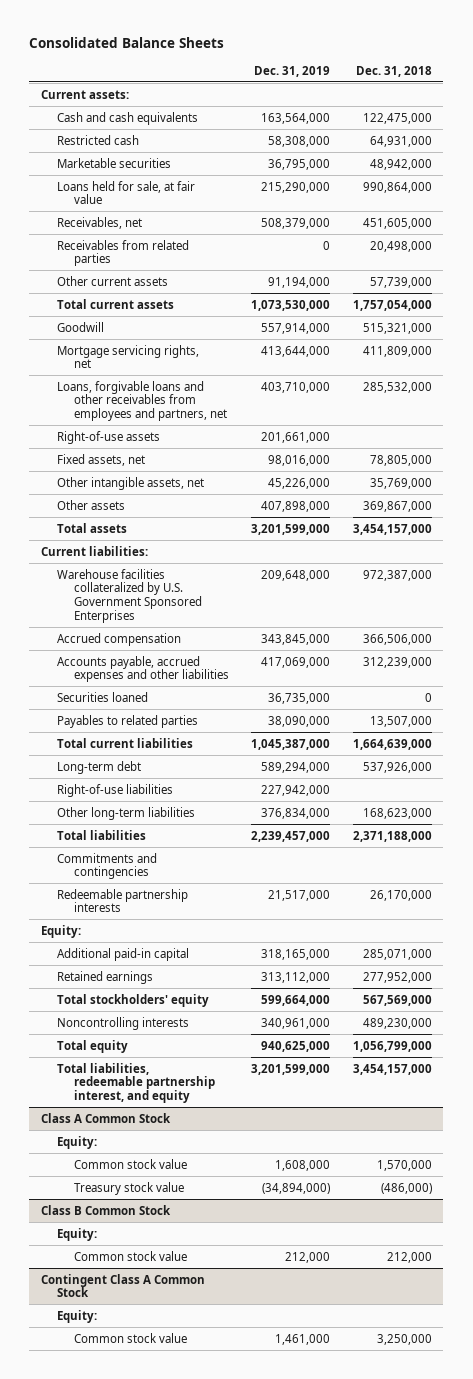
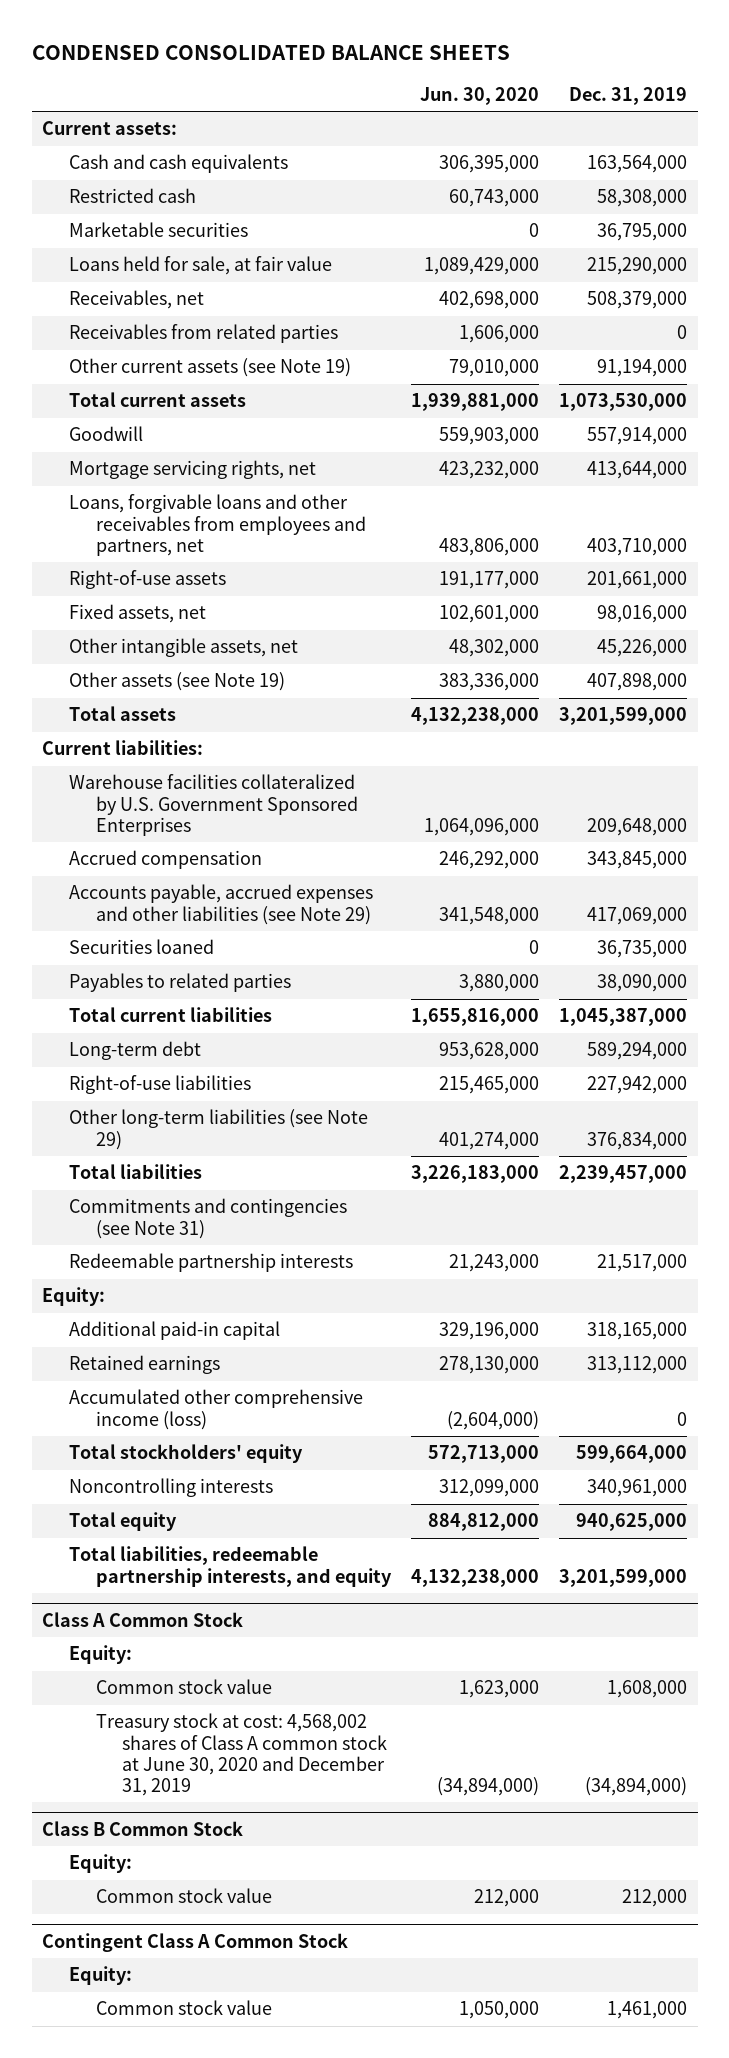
- Consolidated Balance Sheets
+ CONDENSED CONSOLIDATED BALANCE SHEETS
- | Dec. 31, 2019 | Dec. 31, 2018
+ | Jun. 30, 2020 | Dec. 31, 2019
- Other current assets | 91,194,000 | 57,739,000
+ Other current assets (see Note 19) | 79,010,000 | 91,194,000
- Other assets | 407,898,000 | 369,867,000
+ Other assets (see Note 19) | 383,336,000 | 407,898,000
- Accounts payable, accrued expenses and other liabilities | 417,069,000 | 312,239,000
+ Accounts payable, accrued expenses and other liabilities (see Note 29) | 341,548,000 | 417,069,000
- Other long-term liabilities | 376,834,000 | 168,623,000
+ Other long-term liabilities (see Note 29) | 401,274,000 | 376,834,000
- Commitments and contingencies
+ Commitments and contingencies (see Note 31)
+ Accumulated other comprehensive income (loss) | (2,604,000) | 0
- Total liabilities, redeemable partnership interest, and equity | 3,201,599,000 | 3,454,157,000
+ Total liabilities, redeemable partnership interests, and equity | 4,132,238,000 | 3,201,599,000
@ Class A Common Stock
- Treasury stock value | (34,894,000) | (486,000)
+ Treasury stock at cost: 4,568,002 shares of Class A common stock at June 30, 2020 and December 31, 2019 | (34,894,000) | (34,894,000)

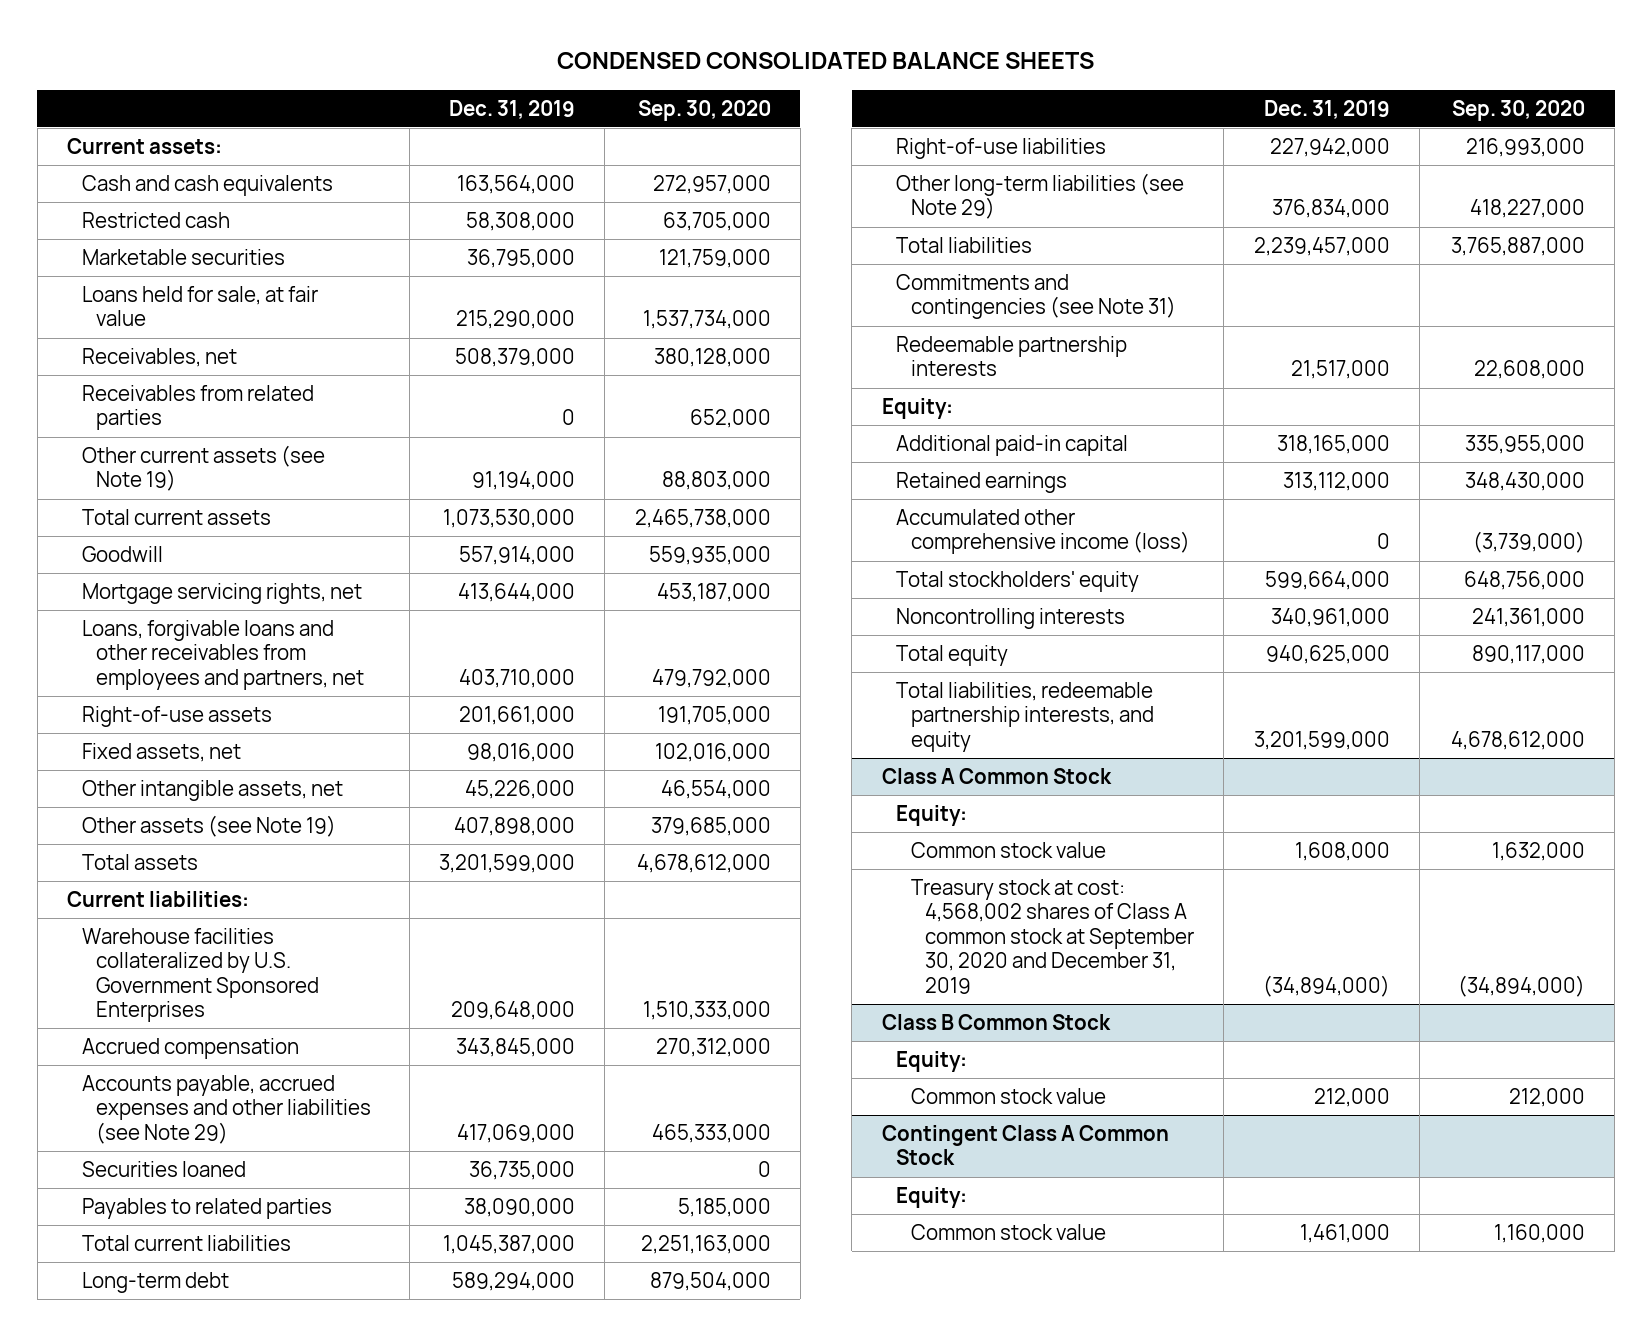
- | Jun. 30, 2020 | Dec. 31, 2019
+ | Dec. 31, 2019 | Sep. 30, 2020
@ Class A Common Stock
- Treasury stock at cost: 4,568,002 shares of Class A common stock at June 30, 2020 and December 31, 2019 | (34,894,000) | (34,894,000)
+ Treasury stock at cost: 4,568,002 shares of Class A common stock at September 30, 2020 and December 31, 2019 | (34,894,000) | (34,894,000)

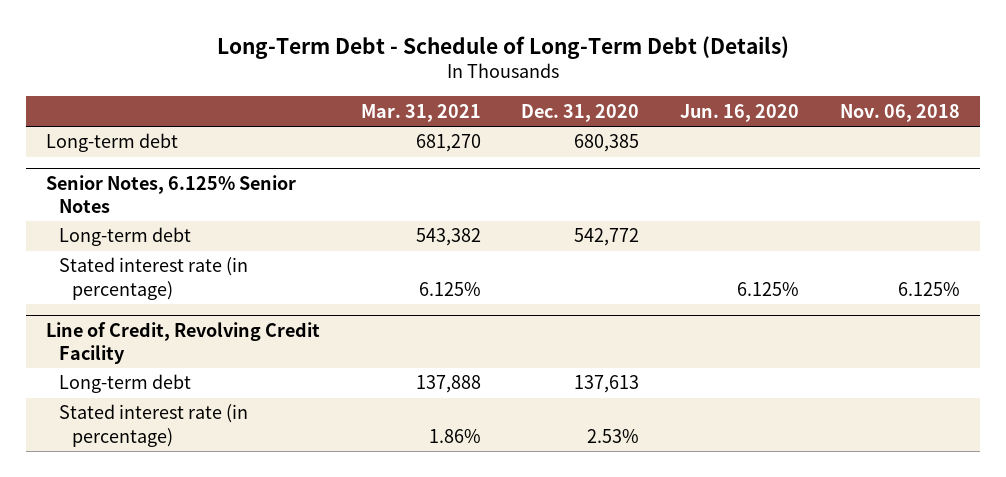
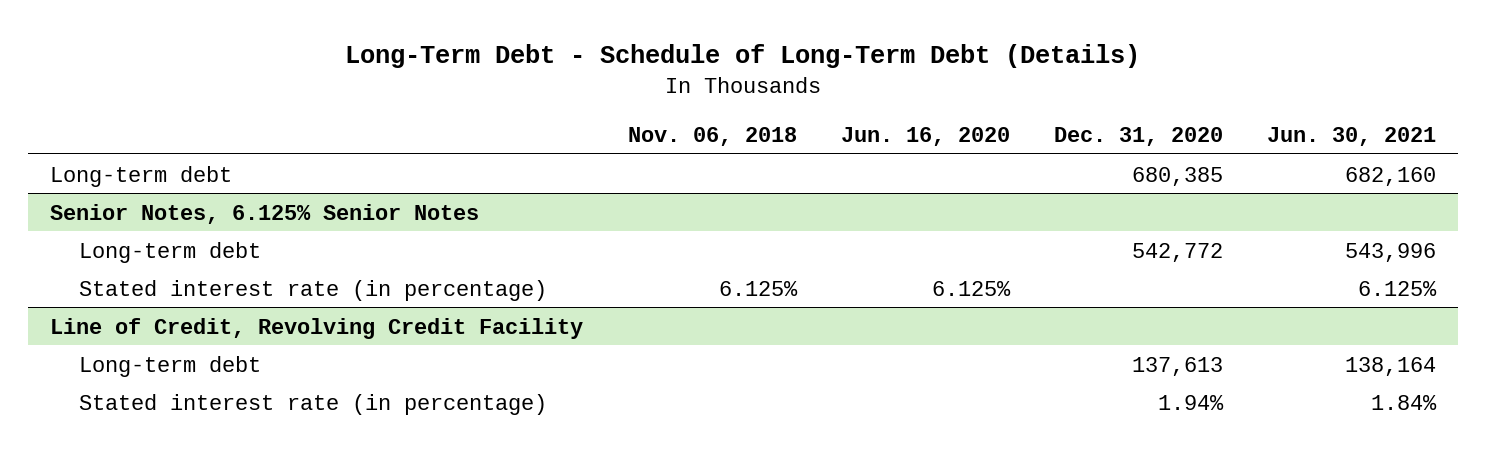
- | Mar. 31, 2021 | Dec. 31, 2020 | Jun. 16, 2020 | Nov. 06, 2018
+ | Nov. 06, 2018 | Jun. 16, 2020 | Dec. 31, 2020 | Jun. 30, 2021
@ Line of Credit, Revolving Credit Facility
- Stated interest rate (in percentage) | 1.86% | 2.53% | |
+ Stated interest rate (in percentage) | | | 1.94% | 1.84%

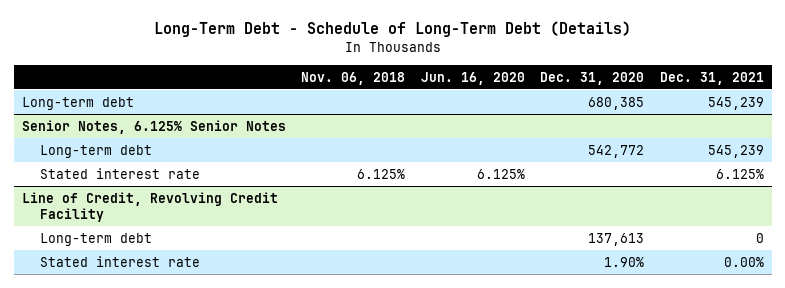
- | Nov. 06, 2018 | Jun. 16, 2020 | Dec. 31, 2020 | Jun. 30, 2021
+ | Nov. 06, 2018 | Jun. 16, 2020 | Dec. 31, 2020 | Dec. 31, 2021
@ Senior Notes, 6.125% Senior Notes
- Stated interest rate (in percentage) | 6.125% | 6.125% | | 6.125%
+ Stated interest rate | 6.125% | 6.125% | | 6.125%
@ Line of Credit, Revolving Credit Facility
- Stated interest rate (in percentage) | | | 1.94% | 1.84%
+ Stated interest rate | | | 1.90% | 0.00%

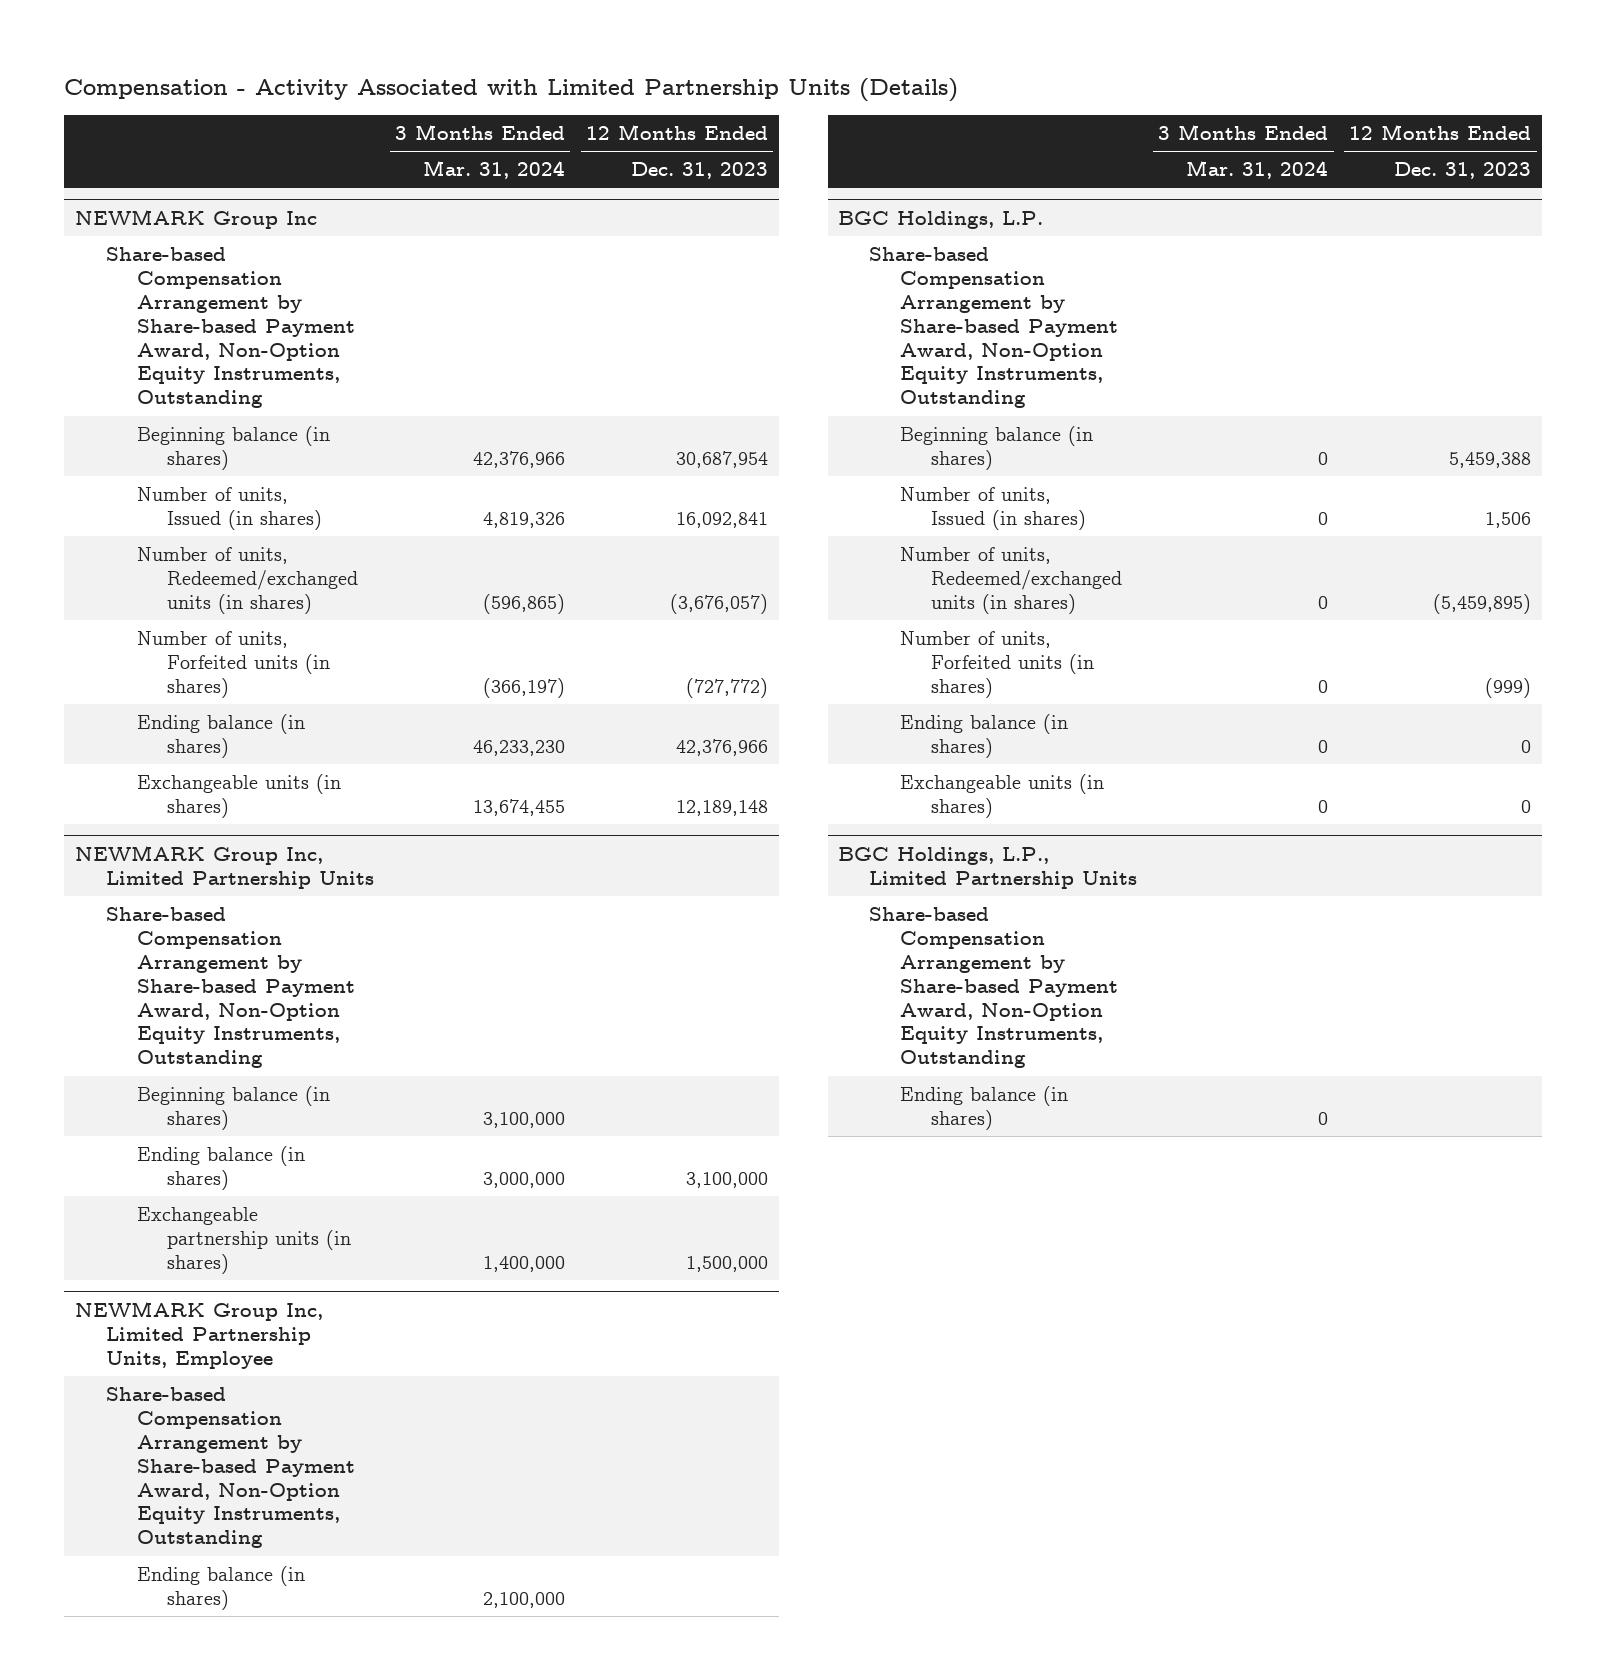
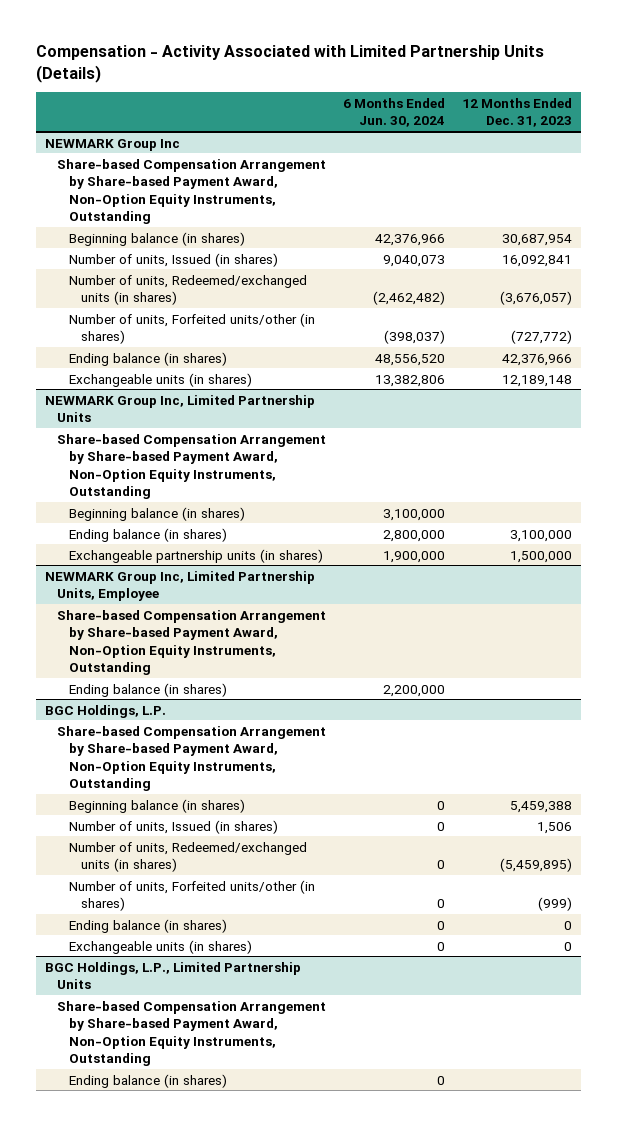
- | 3 Months Ended Mar. 31, 2024 | 12 Months Ended Dec. 31, 2023
+ | 6 Months Ended Jun. 30, 2024 | 12 Months Ended Dec. 31, 2023
@ NEWMARK Group Inc
- Number of units, Forfeited units (in shares) | (366,197) | (727,772)
+ Number of units, Forfeited units/other (in shares) | (398,037) | (727,772)
@ BGC Holdings, L.P.
- Number of units, Forfeited units (in shares) | 0 | (999)
+ Number of units, Forfeited units/other (in shares) | 0 | (999)

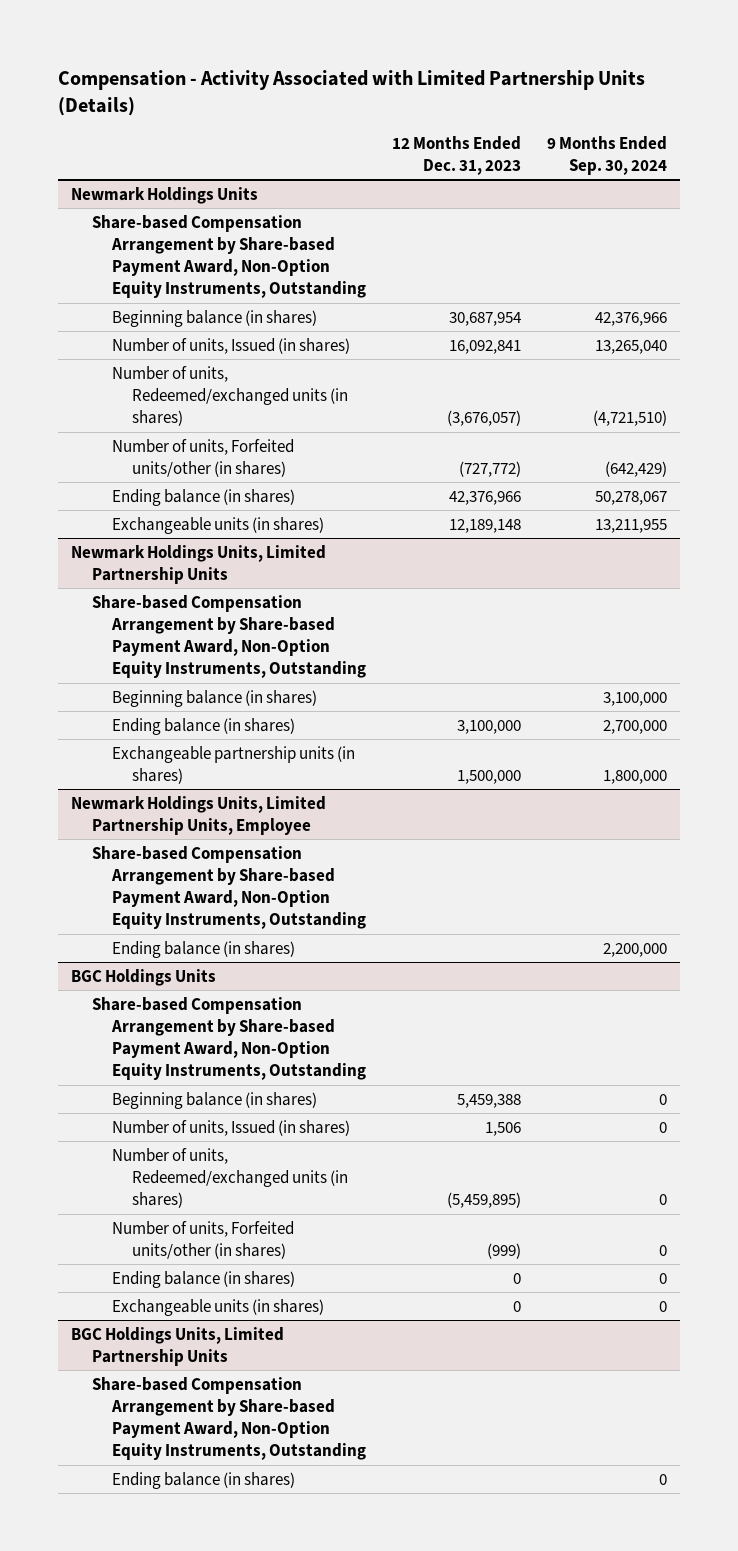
- | 6 Months Ended Jun. 30, 2024 | 12 Months Ended Dec. 31, 2023
+ | 12 Months Ended Dec. 31, 2023 | 9 Months Ended Sep. 30, 2024
- NEWMARK Group Inc
+ Newmark Holdings Units
- NEWMARK Group Inc, Limited Partnership Units
+ Newmark Holdings Units, Limited Partnership Units
- NEWMARK Group Inc, Limited Partnership Units, Employee
+ Newmark Holdings Units, Limited Partnership Units, Employee
- BGC Holdings, L.P.
+ BGC Holdings Units
- BGC Holdings, L.P., Limited Partnership Units
+ BGC Holdings Units, Limited Partnership Units

